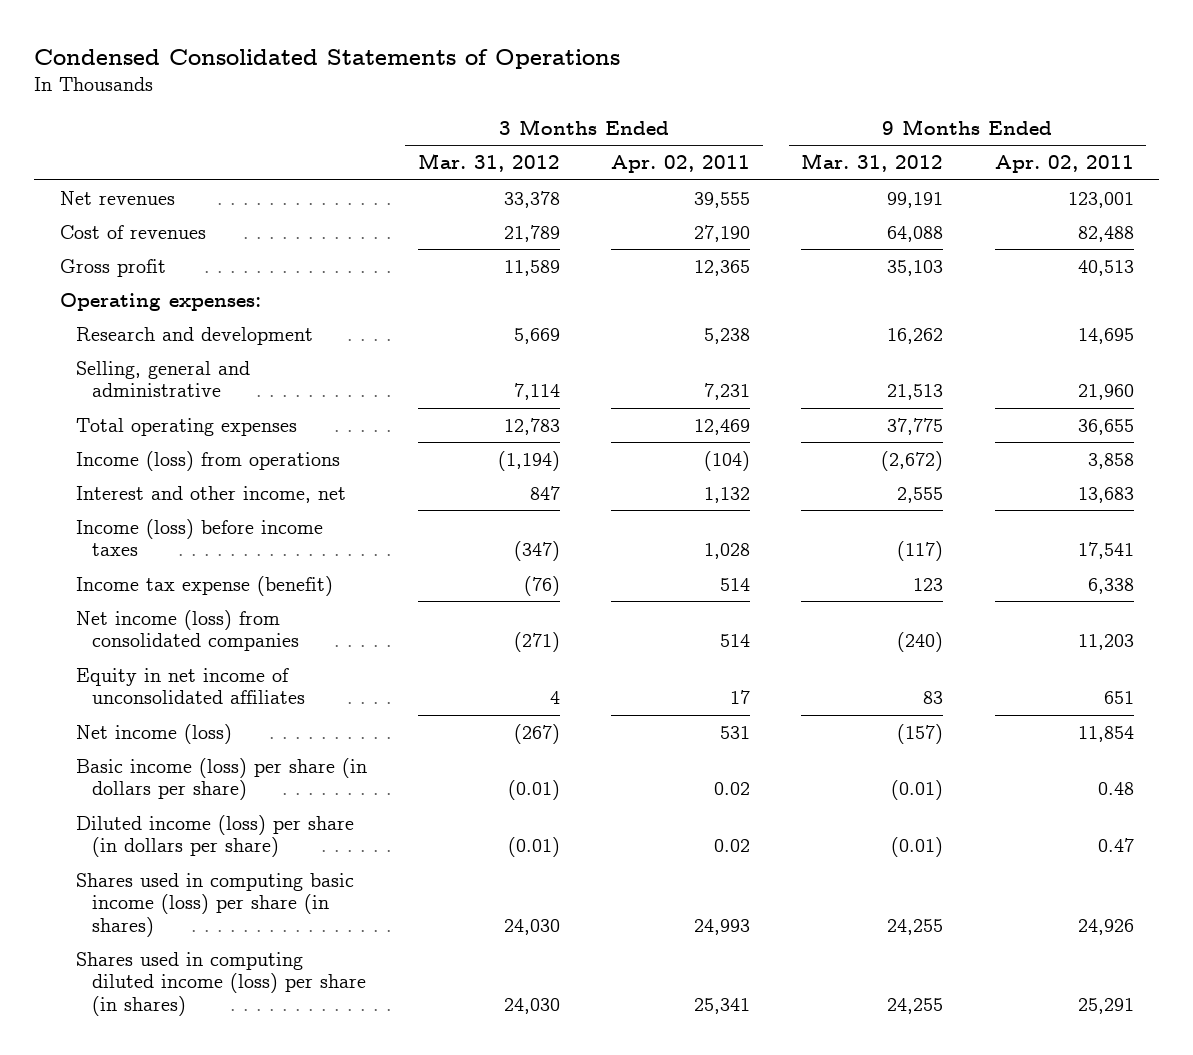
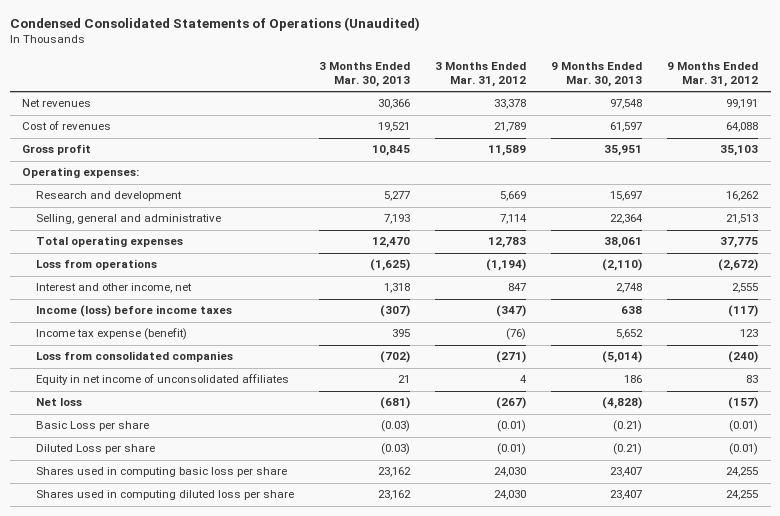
- Condensed Consolidated Statements of Operations
+ Condensed Consolidated Statements of Operations (Unaudited)
- | 3 Months Ended Mar. 31, 2012 | 3 Months Ended Apr. 02, 2011 | 9 Months Ended Mar. 31, 2012 | 9 Months Ended Apr. 02, 2011
+ | 3 Months Ended Mar. 30, 2013 | 3 Months Ended Mar. 31, 2012 | 9 Months Ended Mar. 30, 2013 | 9 Months Ended Mar. 31, 2012
- Income (loss) from operations | (1,194) | (104) | (2,672) | 3,858
+ Loss from operations | (1,625) | (1,194) | (2,110) | (2,672)
- Net income (loss) from consolidated companies | (271) | 514 | (240) | 11,203
+ Loss from consolidated companies | (702) | (271) | (5,014) | (240)
- Net income (loss) | (267) | 531 | (157) | 11,854
- Basic income (loss) per share (in dollars per share) | (0.01) | 0.02 | (0.01) | 0.48
- Diluted income (loss) per share (in dollars per share) | (0.01) | 0.02 | (0.01) | 0.47
- Shares used in computing basic income (loss) per share (in shares) | 24,030 | 24,993 | 24,255 | 24,926
- Shares used in computing diluted income (loss) per share (in shares) | 24,030 | 25,341 | 24,255 | 25,291
+ Net loss | (681) | (267) | (4,828) | (157)
+ Basic Loss per share | (0.03) | (0.01) | (0.21) | (0.01)
+ Diluted Loss per share | (0.03) | (0.01) | (0.21) | (0.01)
+ Shares used in computing basic loss per share | 23,162 | 24,030 | 23,407 | 24,255
+ Shares used in computing diluted loss per share | 23,162 | 24,030 | 23,407 | 24,255

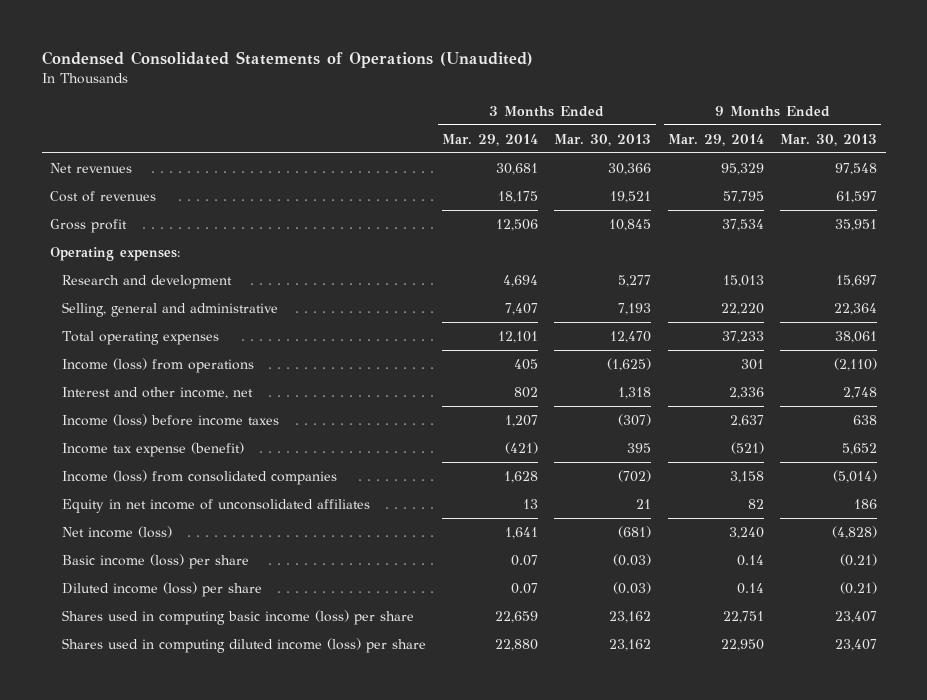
- | 3 Months Ended Mar. 30, 2013 | 3 Months Ended Mar. 31, 2012 | 9 Months Ended Mar. 30, 2013 | 9 Months Ended Mar. 31, 2012
+ | 3 Months Ended Mar. 29, 2014 | 3 Months Ended Mar. 30, 2013 | 9 Months Ended Mar. 29, 2014 | 9 Months Ended Mar. 30, 2013
- Loss from operations | (1,625) | (1,194) | (2,110) | (2,672)
+ Income (loss) from operations | 405 | (1,625) | 301 | (2,110)
- Loss from consolidated companies | (702) | (271) | (5,014) | (240)
+ Income (loss) from consolidated companies | 1,628 | (702) | 3,158 | (5,014)
- Net loss | (681) | (267) | (4,828) | (157)
- Basic Loss per share | (0.03) | (0.01) | (0.21) | (0.01)
- Diluted Loss per share | (0.03) | (0.01) | (0.21) | (0.01)
- Shares used in computing basic loss per share | 23,162 | 24,030 | 23,407 | 24,255
- Shares used in computing diluted loss per share | 23,162 | 24,030 | 23,407 | 24,255
+ Net income (loss) | 1,641 | (681) | 3,240 | (4,828)
+ Basic income (loss) per share | 0.07 | (0.03) | 0.14 | (0.21)
+ Diluted income (loss) per share | 0.07 | (0.03) | 0.14 | (0.21)
+ Shares used in computing basic income (loss) per share | 22,659 | 23,162 | 22,751 | 23,407
+ Shares used in computing diluted income (loss) per share | 22,880 | 23,162 | 22,950 | 23,407

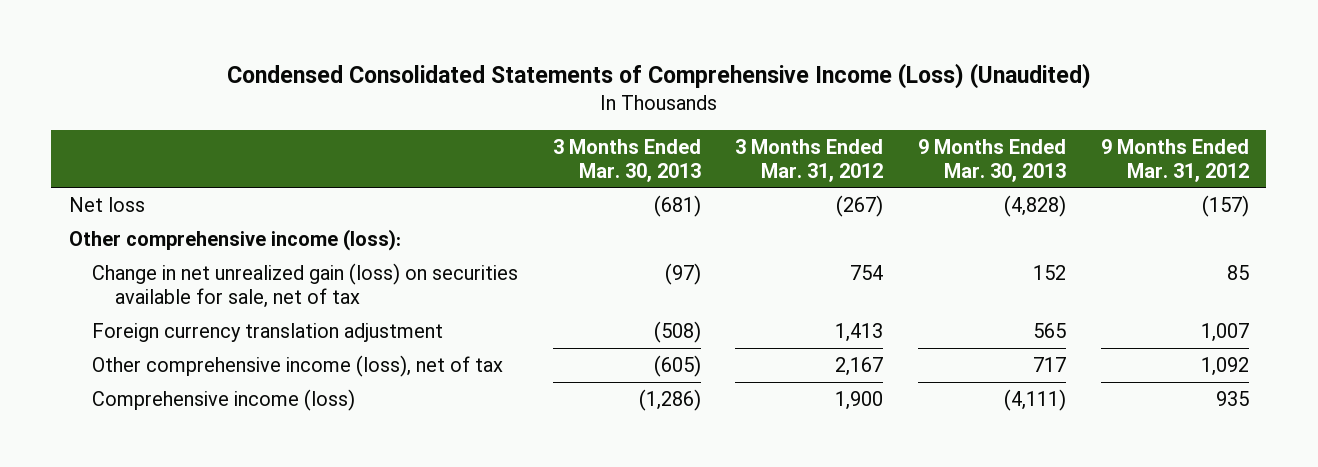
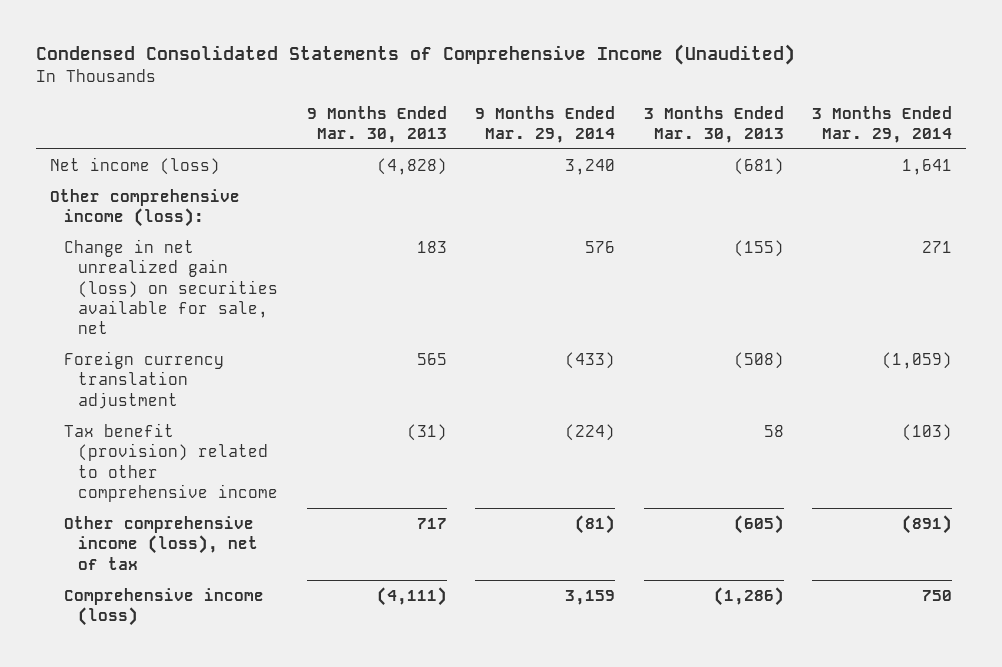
- Condensed Consolidated Statements of Comprehensive Income (Loss) (Unaudited)
+ Condensed Consolidated Statements of Comprehensive Income (Unaudited)
- | 3 Months Ended Mar. 30, 2013 | 3 Months Ended Mar. 31, 2012 | 9 Months Ended Mar. 30, 2013 | 9 Months Ended Mar. 31, 2012
+ | 9 Months Ended Mar. 30, 2013 | 9 Months Ended Mar. 29, 2014 | 3 Months Ended Mar. 30, 2013 | 3 Months Ended Mar. 29, 2014
- Net loss | (681) | (267) | (4,828) | (157)
+ Net income (loss) | (4,828) | 3,240 | (681) | 1,641
- Change in net unrealized gain (loss) on securities available for sale, net of tax | (97) | 754 | 152 | 85
+ Change in net unrealized gain (loss) on securities available for sale, net | 183 | 576 | (155) | 271
+ Tax benefit (provision) related to other comprehensive income | (31) | (224) | 58 | (103)

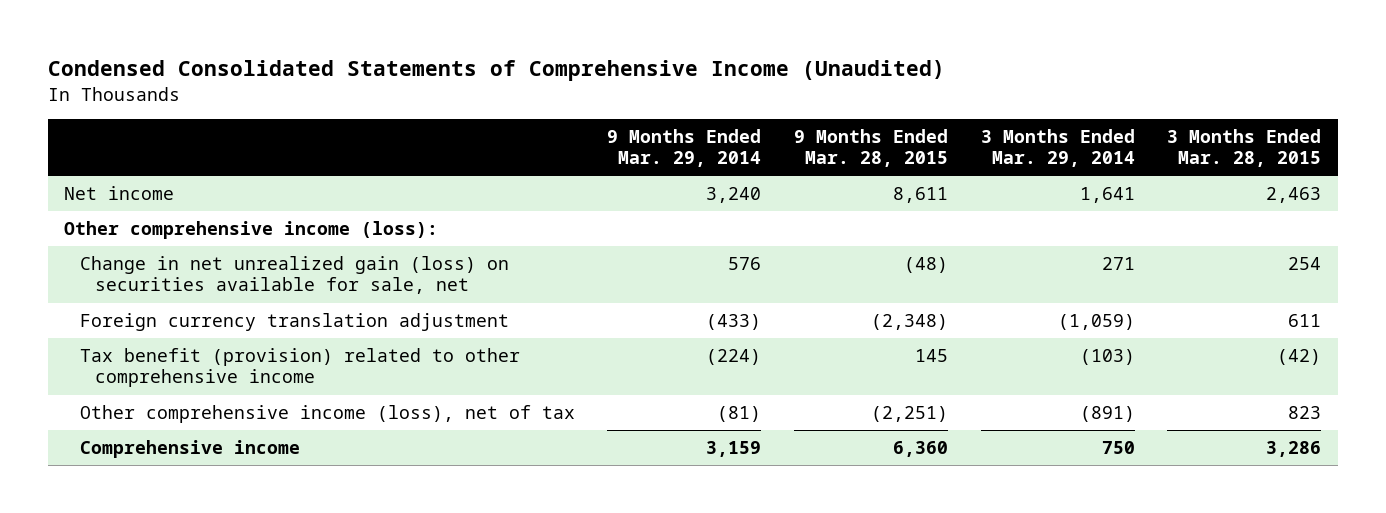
- | 9 Months Ended Mar. 30, 2013 | 9 Months Ended Mar. 29, 2014 | 3 Months Ended Mar. 30, 2013 | 3 Months Ended Mar. 29, 2014
+ | 9 Months Ended Mar. 29, 2014 | 9 Months Ended Mar. 28, 2015 | 3 Months Ended Mar. 29, 2014 | 3 Months Ended Mar. 28, 2015
- Net income (loss) | (4,828) | 3,240 | (681) | 1,641
+ Net income | 3,240 | 8,611 | 1,641 | 2,463
- Comprehensive income (loss) | (4,111) | 3,159 | (1,286) | 750
+ Comprehensive income | 3,159 | 6,360 | 750 | 3,286

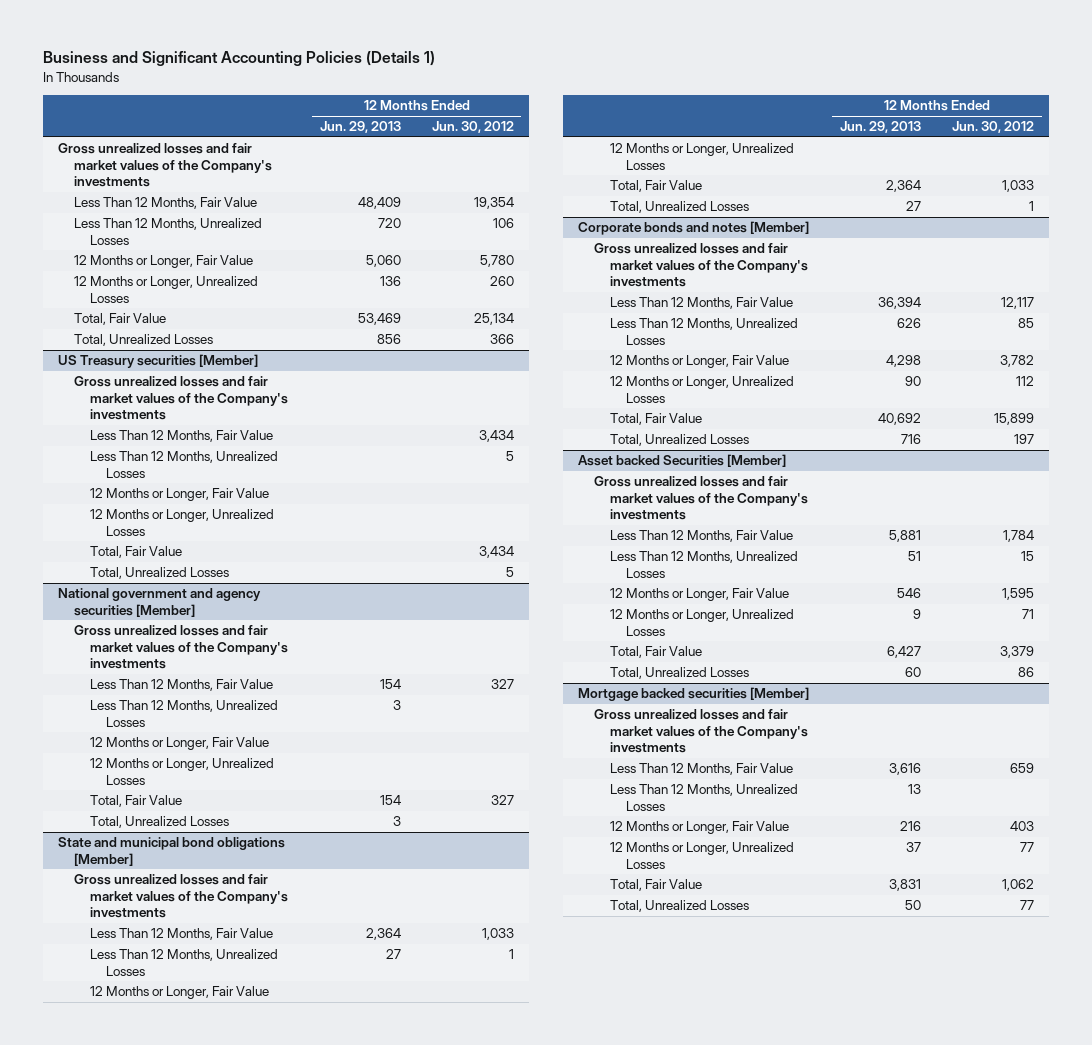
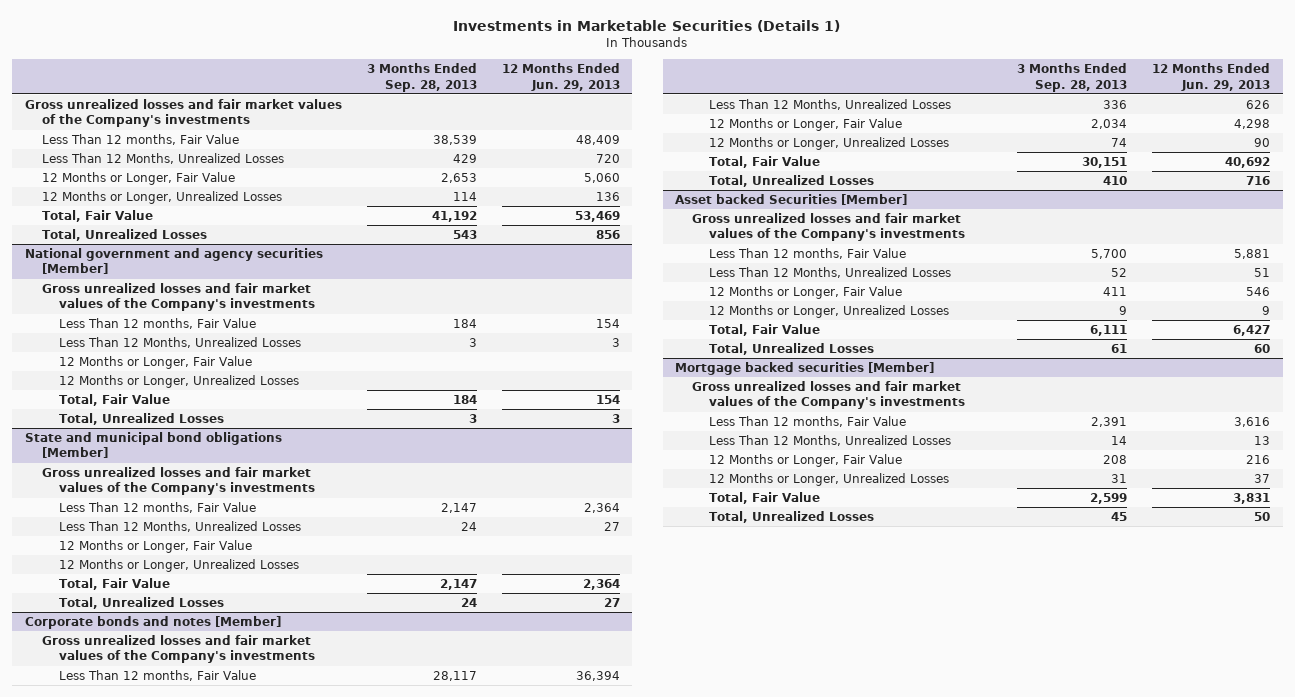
- Business and Significant Accounting Policies (Details 1)
+ Investments in Marketable Securities (Details 1)
- | 12 Months Ended Jun. 29, 2013 | 12 Months Ended Jun. 30, 2012
+ | 3 Months Ended Sep. 28, 2013 | 12 Months Ended Jun. 29, 2013
- Less Than 12 Months, Fair Value | 48,409 | 19,354
+ Less Than 12 months, Fair Value | 38,539 | 48,409
- US Treasury securities [Member]
- Gross unrealized losses and fair market values of the Company's investments
- Less Than 12 Months, Fair Value | | 3,434
- Less Than 12 Months, Unrealized Losses | | 5
- 12 Months or Longer, Fair Value
- 12 Months or Longer, Unrealized Losses
- Total, Fair Value | | 3,434
- Total, Unrealized Losses | | 5
@ National government and agency securities [Member]
- Less Than 12 Months, Fair Value | 154 | 327
+ Less Than 12 months, Fair Value | 184 | 154
@ State and municipal bond obligations [Member]
- Less Than 12 Months, Fair Value | 2,364 | 1,033
+ Less Than 12 months, Fair Value | 2,147 | 2,364
@ Corporate bonds and notes [Member]
- Less Than 12 Months, Fair Value | 36,394 | 12,117
+ Less Than 12 months, Fair Value | 28,117 | 36,394
@ Asset backed Securities [Member]
- Less Than 12 Months, Fair Value | 5,881 | 1,784
+ Less Than 12 months, Fair Value | 5,700 | 5,881
@ Mortgage backed securities [Member]
- Less Than 12 Months, Fair Value | 3,616 | 659
+ Less Than 12 months, Fair Value | 2,391 | 3,616

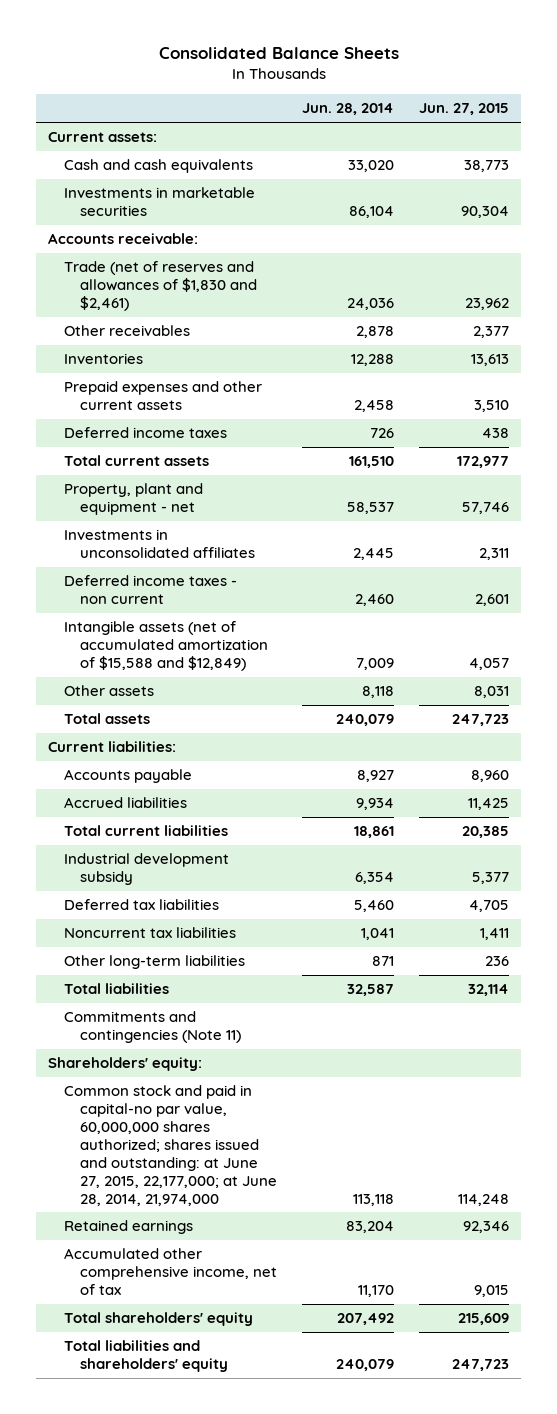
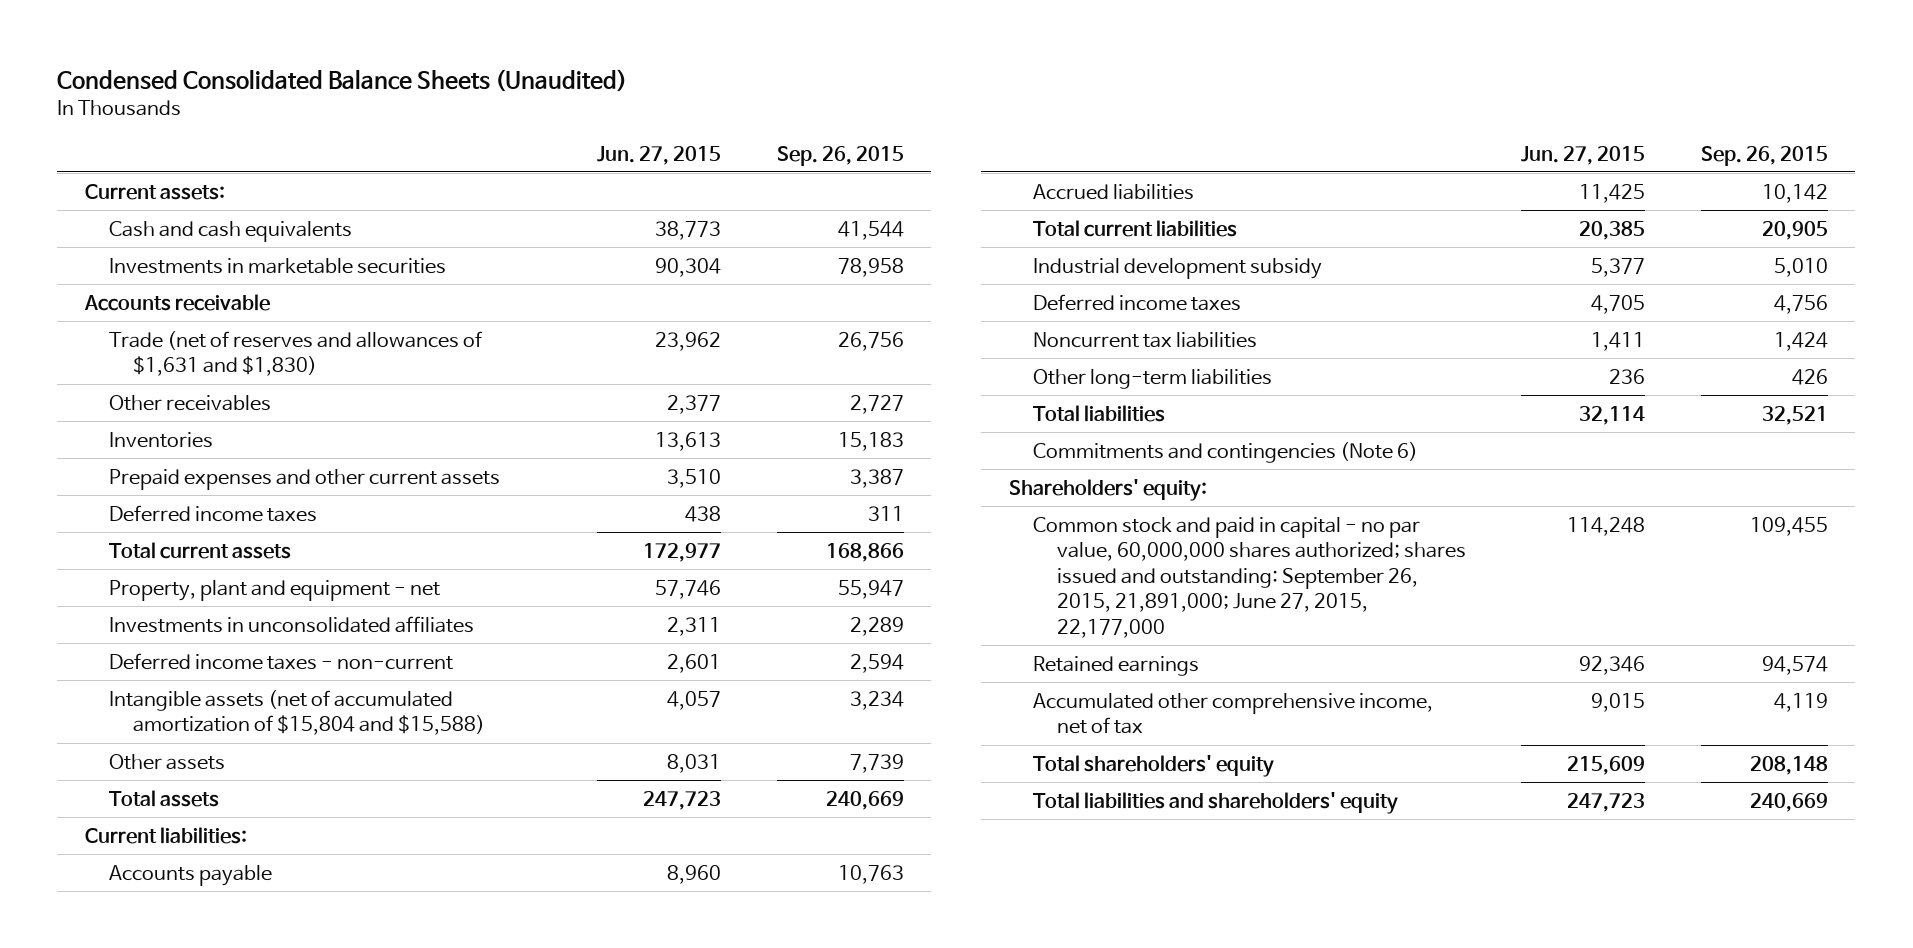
- Consolidated Balance Sheets
+ Condensed Consolidated Balance Sheets (Unaudited)
- | Jun. 28, 2014 | Jun. 27, 2015
+ | Jun. 27, 2015 | Sep. 26, 2015
- Accounts receivable:
- Trade (net of reserves and allowances of $1,830 and $2,461) | 24,036 | 23,962
+ Accounts receivable
+ Trade (net of reserves and allowances of $1,631 and $1,830) | 23,962 | 26,756
- Deferred income taxes - non current | 2,460 | 2,601
- Intangible assets (net of accumulated amortization of $15,588 and $12,849) | 7,009 | 4,057
+ Deferred income taxes - non-current | 2,601 | 2,594
+ Intangible assets (net of accumulated amortization of $15,804 and $15,588) | 4,057 | 3,234
- Deferred tax liabilities | 5,460 | 4,705
+ Deferred income taxes | 4,705 | 4,756
- Commitments and contingencies (Note 11)
+ Commitments and contingencies (Note 6)
- Common stock and paid in capital-no par value, 60,000,000 shares authorized; shares issued and outstanding: at June 27, 2015, 22,177,000; at June 28, 2014, 21,974,000 | 113,118 | 114,248
+ Common stock and paid in capital - no par value, 60,000,000 shares authorized; shares issued and outstanding: September 26, 2015, 21,891,000; June 27, 2015, 22,177,000 | 114,248 | 109,455

